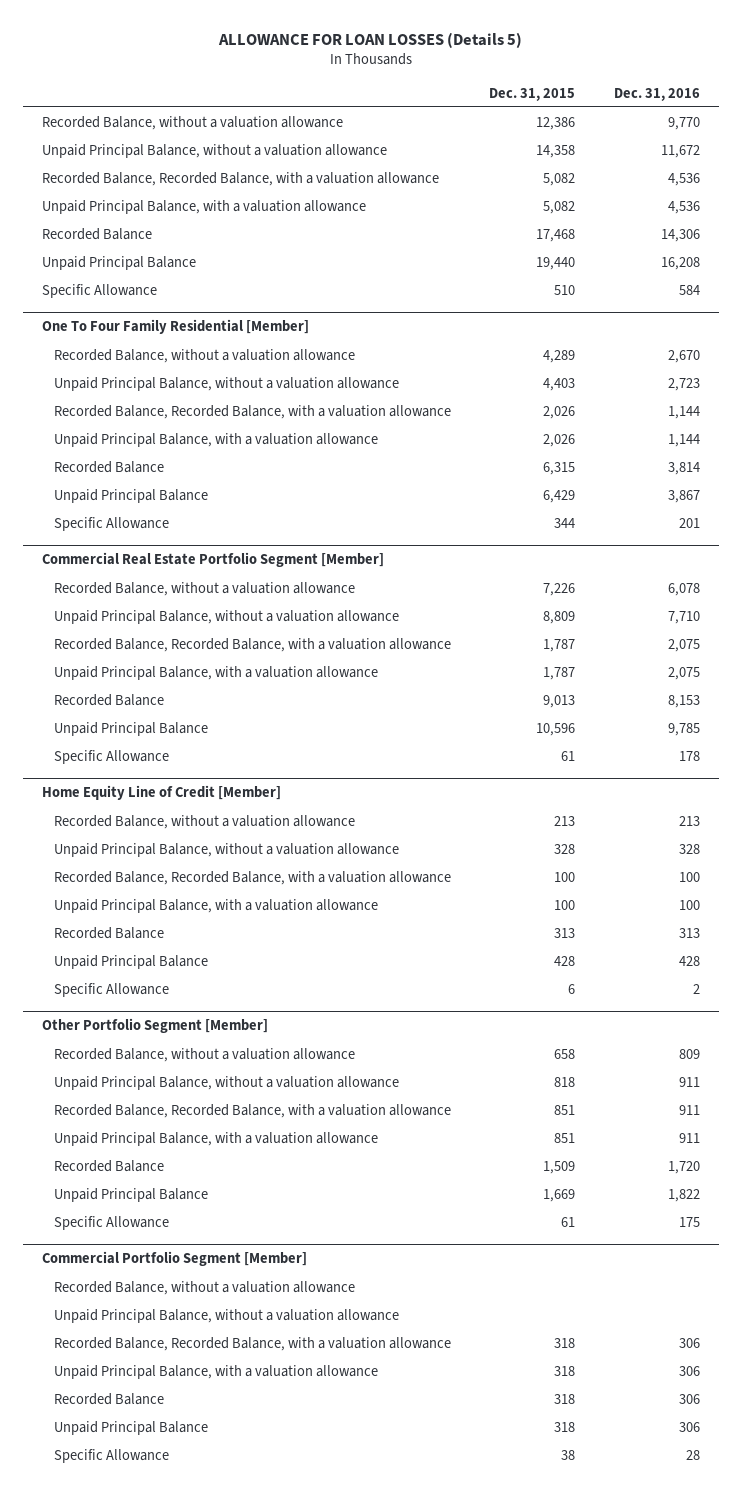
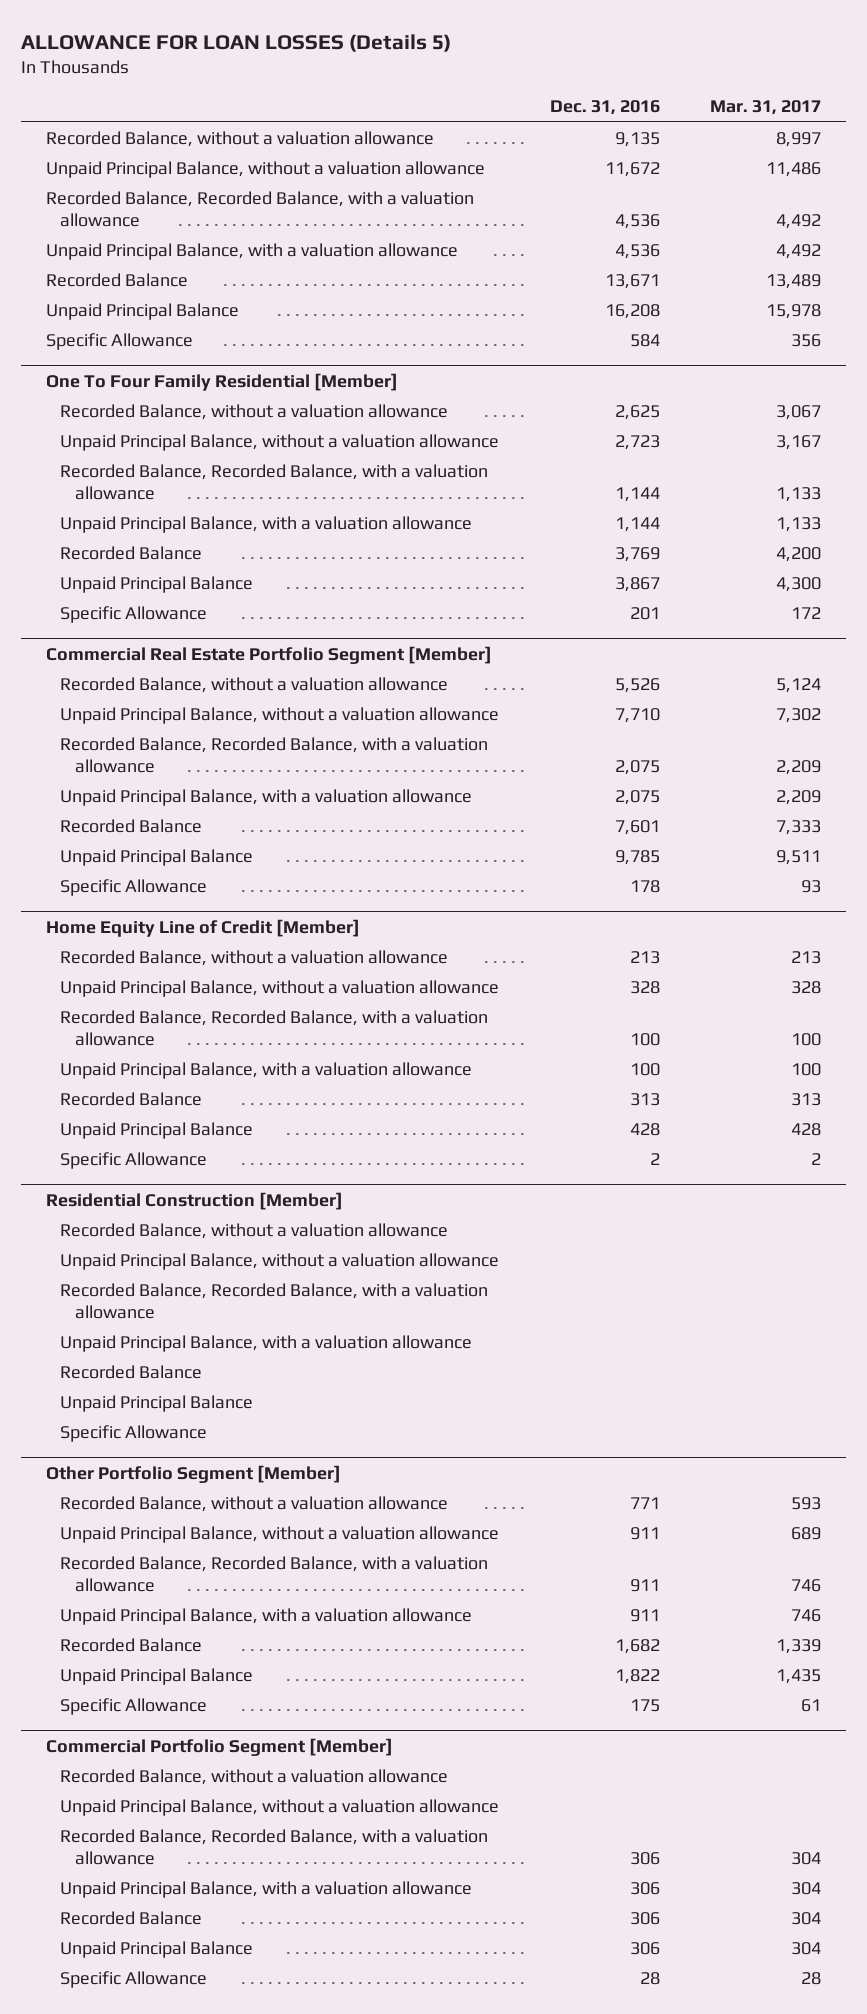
- | Dec. 31, 2015 | Dec. 31, 2016
+ | Dec. 31, 2016 | Mar. 31, 2017
- Recorded Balance, without a valuation allowance | 12,386 | 9,770
+ Recorded Balance, without a valuation allowance | 9,135 | 8,997
- Recorded Balance | 17,468 | 14,306
+ Recorded Balance | 13,671 | 13,489
@ One To Four Family Residential [Member]
- Recorded Balance, without a valuation allowance | 4,289 | 2,670
+ Recorded Balance, without a valuation allowance | 2,625 | 3,067
- Recorded Balance | 6,315 | 3,814
+ Recorded Balance | 3,769 | 4,200
@ Commercial Real Estate Portfolio Segment [Member]
- Recorded Balance, without a valuation allowance | 7,226 | 6,078
+ Recorded Balance, without a valuation allowance | 5,526 | 5,124
- Recorded Balance | 9,013 | 8,153
+ Recorded Balance | 7,601 | 7,333
+ Residential Construction [Member]
+ Recorded Balance, without a valuation allowance
+ Unpaid Principal Balance, without a valuation allowance
+ Recorded Balance, Recorded Balance, with a valuation allowance
+ Unpaid Principal Balance, with a valuation allowance
+ Recorded Balance
+ Unpaid Principal Balance
+ Specific Allowance
@ Other Portfolio Segment [Member]
- Recorded Balance, without a valuation allowance | 658 | 809
+ Recorded Balance, without a valuation allowance | 771 | 593
- Recorded Balance | 1,509 | 1,720
+ Recorded Balance | 1,682 | 1,339

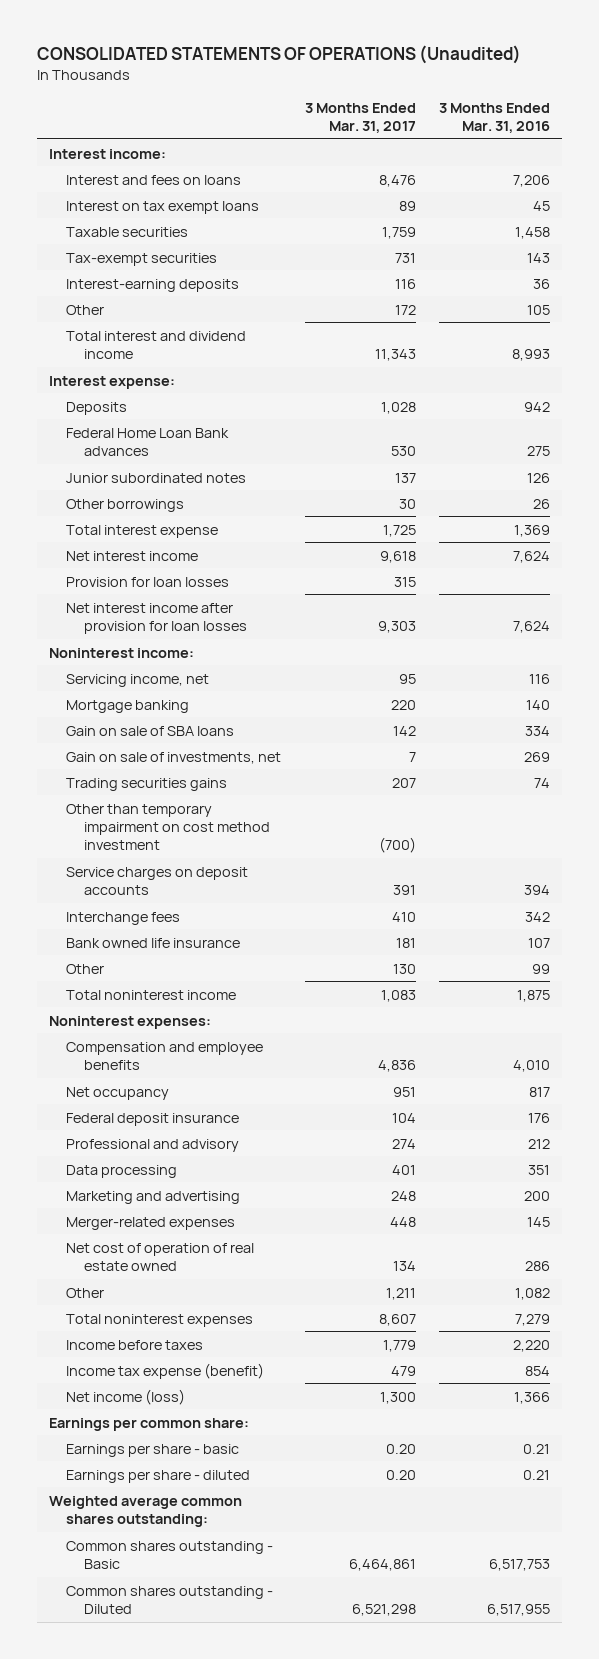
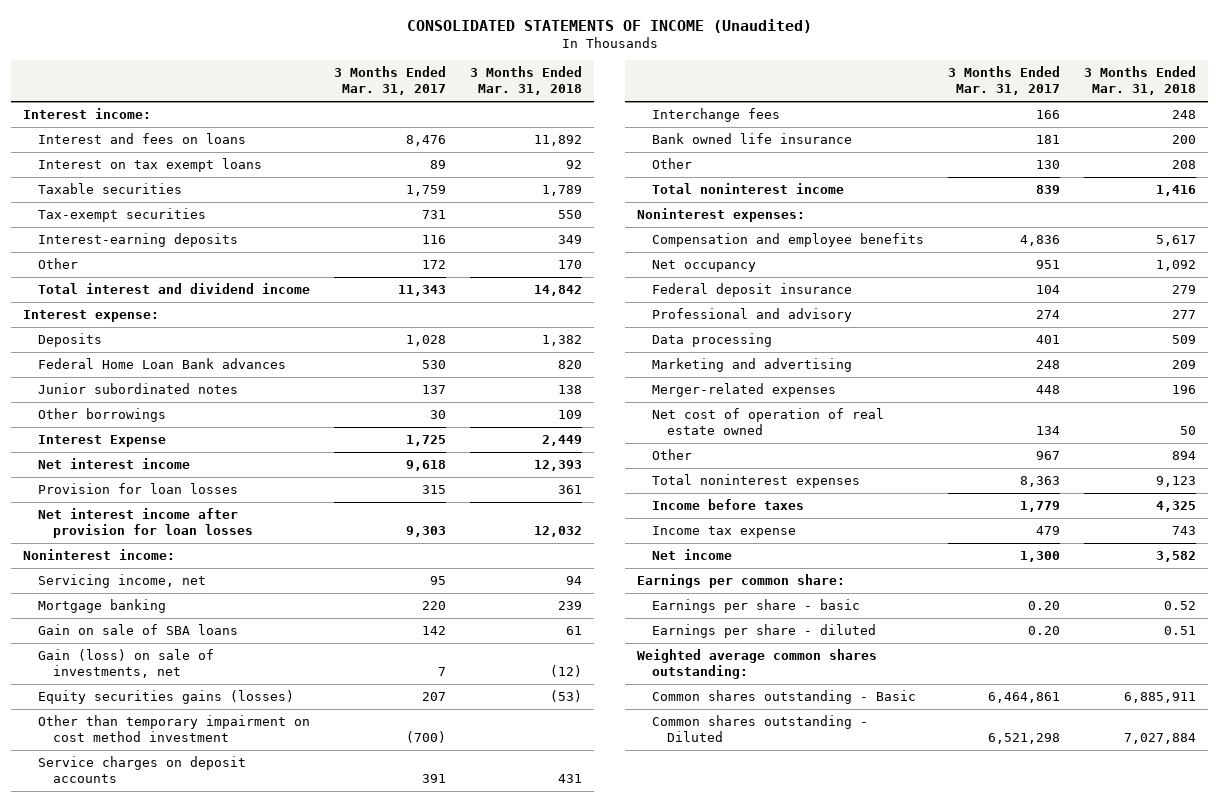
- CONSOLIDATED STATEMENTS OF OPERATIONS (Unaudited)
+ CONSOLIDATED STATEMENTS OF INCOME (Unaudited)
- | 3 Months Ended Mar. 31, 2017 | 3 Months Ended Mar. 31, 2016
+ | 3 Months Ended Mar. 31, 2017 | 3 Months Ended Mar. 31, 2018
- Total interest expense | 1,725 | 1,369
+ Interest Expense | 1,725 | 2,449
- Gain on sale of investments, net | 7 | 269
- Trading securities gains | 207 | 74
+ Gain (loss) on sale of investments, net | 7 | (12)
+ Equity securities gains (losses) | 207 | (53)
- Interchange fees | 410 | 342
+ Interchange fees | 166 | 248
- Total noninterest income | 1,083 | 1,875
+ Total noninterest income | 839 | 1,416
- Other | 1,211 | 1,082
- Total noninterest expenses | 8,607 | 7,279
+ Other | 967 | 894
+ Total noninterest expenses | 8,363 | 9,123
- Income tax expense (benefit) | 479 | 854
- Net income (loss) | 1,300 | 1,366
+ Income tax expense | 479 | 743
+ Net income | 1,300 | 3,582

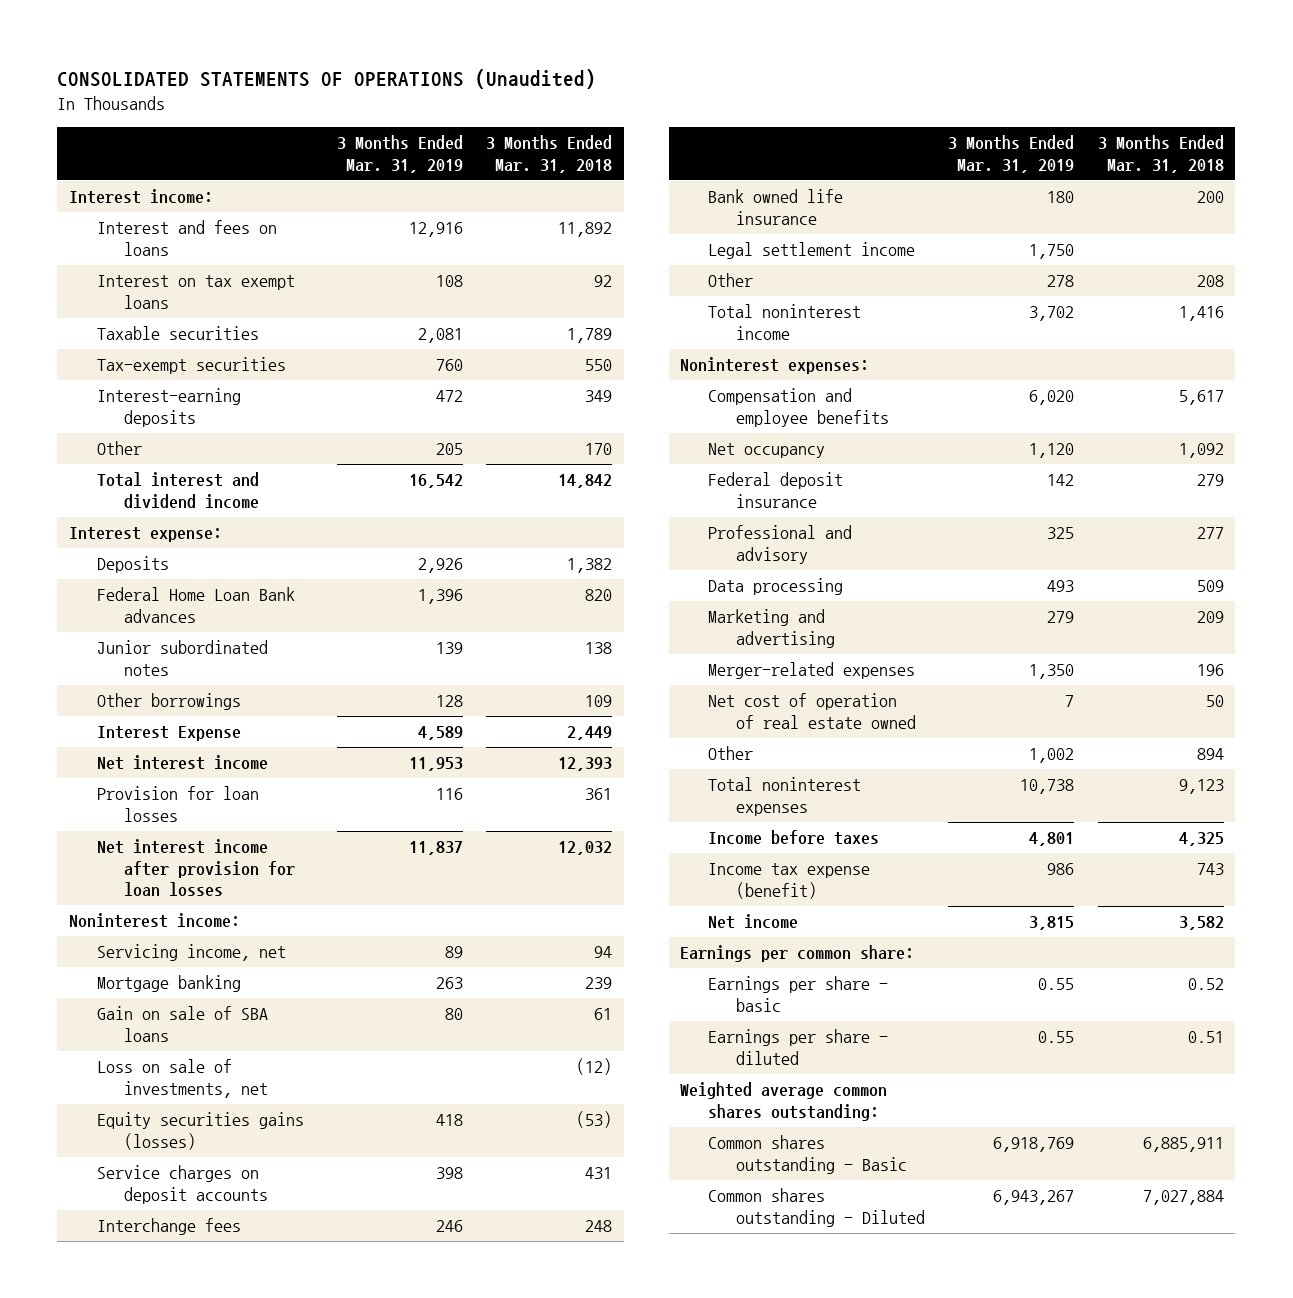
- CONSOLIDATED STATEMENTS OF INCOME (Unaudited)
+ CONSOLIDATED STATEMENTS OF OPERATIONS (Unaudited)
- | 3 Months Ended Mar. 31, 2017 | 3 Months Ended Mar. 31, 2018
+ | 3 Months Ended Mar. 31, 2019 | 3 Months Ended Mar. 31, 2018
- Gain (loss) on sale of investments, net | 7 | (12)
+ Loss on sale of investments, net | | (12)
- Other than temporary impairment on cost method investment | (700) |
+ Legal settlement income | 1,750 |
- Income tax expense | 479 | 743
+ Income tax expense (benefit) | 986 | 743

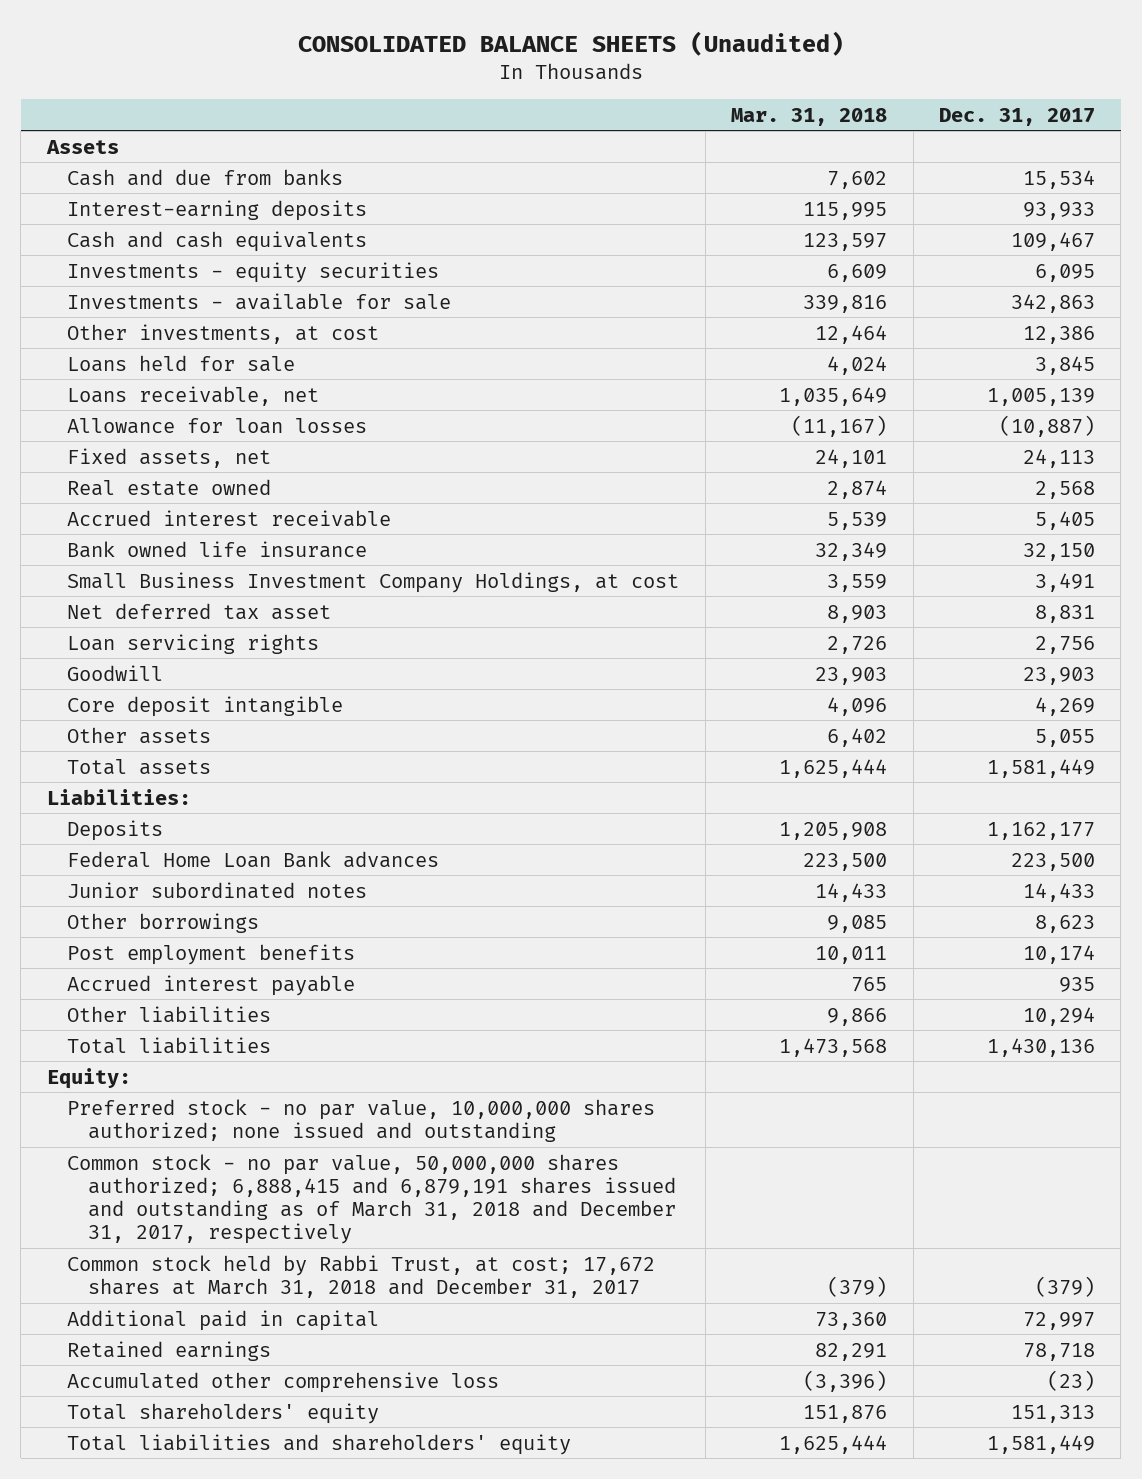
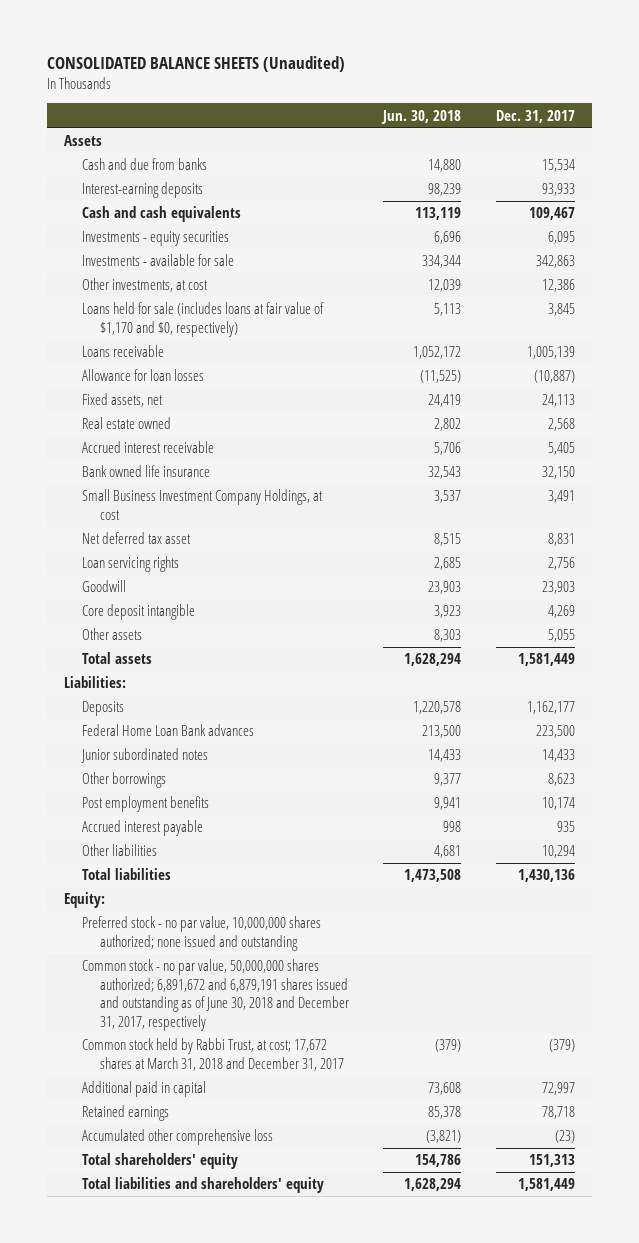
- | Mar. 31, 2018 | Dec. 31, 2017
+ | Jun. 30, 2018 | Dec. 31, 2017
- Loans held for sale | 4,024 | 3,845
- Loans receivable, net | 1,035,649 | 1,005,139
+ Loans held for sale (includes loans at fair value of $1,170 and $0, respectively) | 5,113 | 3,845
+ Loans receivable | 1,052,172 | 1,005,139
- Common stock - no par value, 50,000,000 shares authorized; 6,888,415 and 6,879,191 shares issued and outstanding as of March 31, 2018 and December 31, 2017, respectively
+ Common stock - no par value, 50,000,000 shares authorized; 6,891,672 and 6,879,191 shares issued and outstanding as of June 30, 2018 and December 31, 2017, respectively

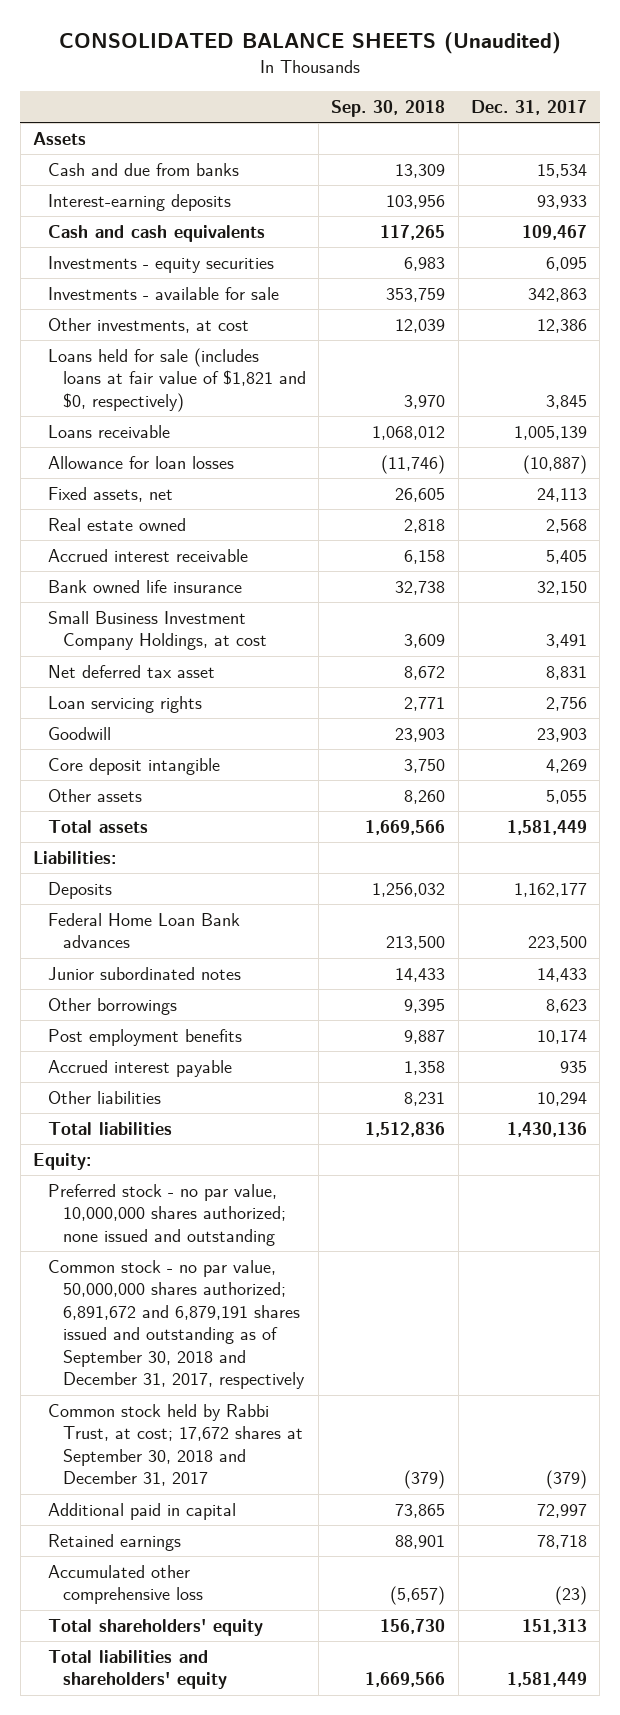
- | Jun. 30, 2018 | Dec. 31, 2017
+ | Sep. 30, 2018 | Dec. 31, 2017
- Loans held for sale (includes loans at fair value of $1,170 and $0, respectively) | 5,113 | 3,845
+ Loans held for sale (includes loans at fair value of $1,821 and $0, respectively) | 3,970 | 3,845
- Common stock - no par value, 50,000,000 shares authorized; 6,891,672 and 6,879,191 shares issued and outstanding as of June 30, 2018 and December 31, 2017, respectively
- Common stock held by Rabbi Trust, at cost; 17,672 shares at March 31, 2018 and December 31, 2017 | (379) | (379)
+ Common stock - no par value, 50,000,000 shares authorized; 6,891,672 and 6,879,191 shares issued and outstanding as of September 30, 2018 and December 31, 2017, respectively
+ Common stock held by Rabbi Trust, at cost; 17,672 shares at September 30, 2018 and December 31, 2017 | (379) | (379)

